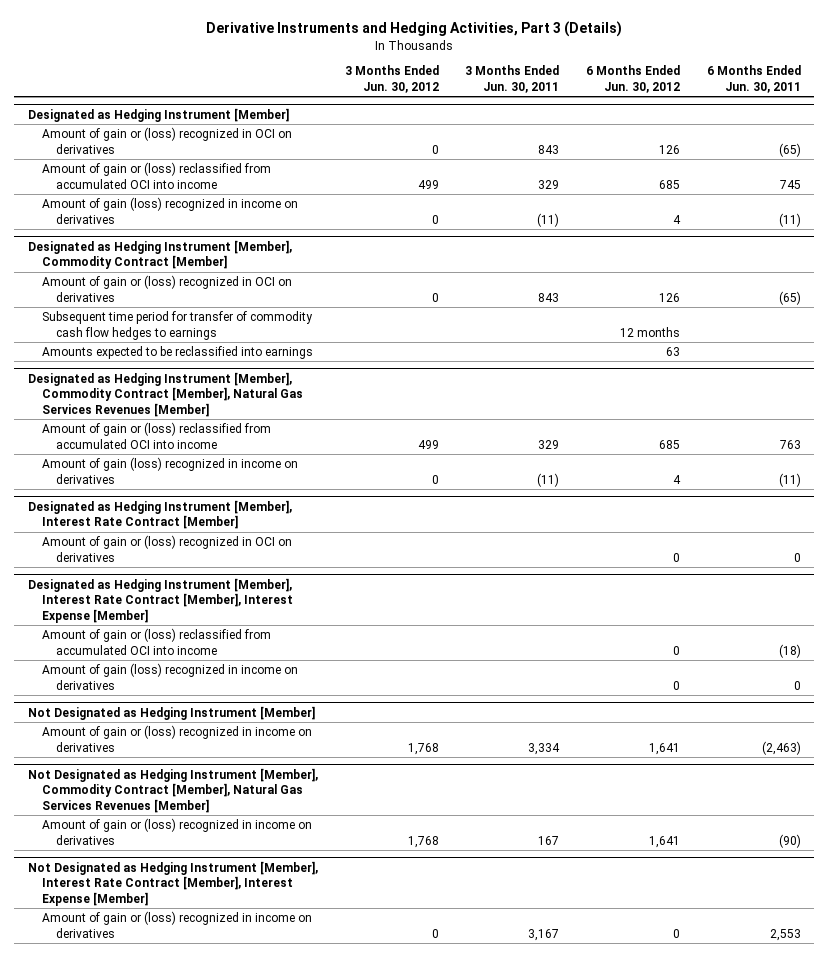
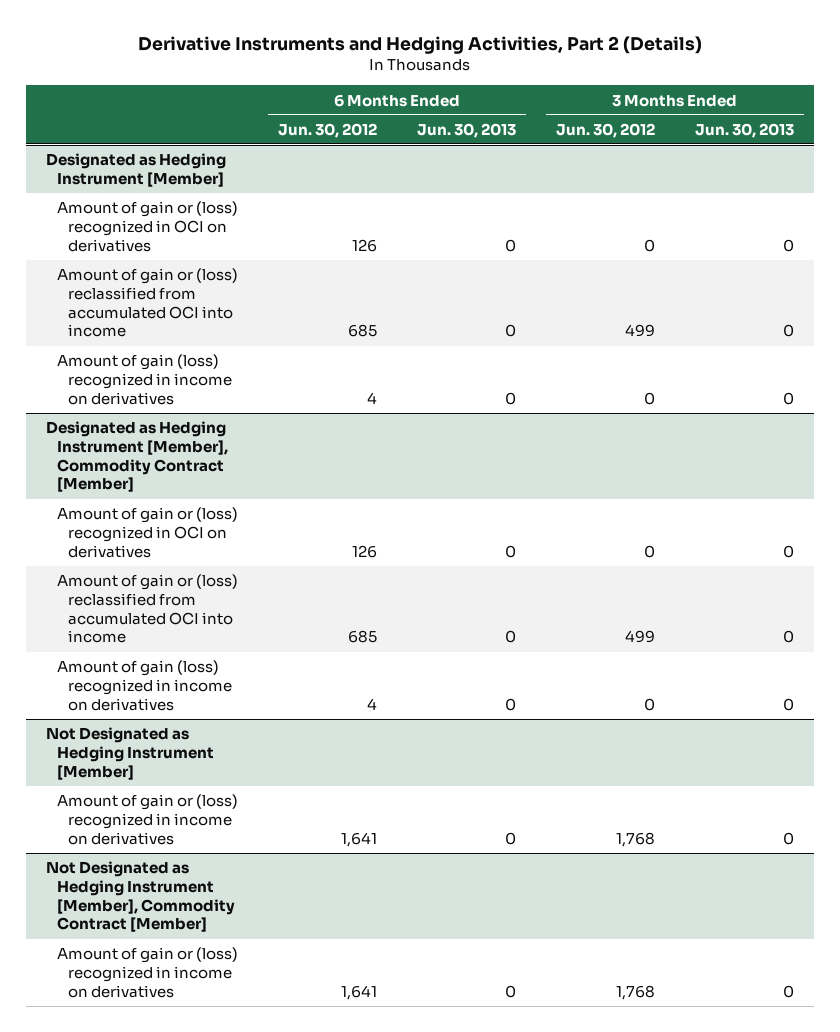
- Derivative Instruments and Hedging Activities, Part 3 (Details)
+ Derivative Instruments and Hedging Activities, Part 2 (Details)
- | 3 Months Ended Jun. 30, 2012 | 3 Months Ended Jun. 30, 2011 | 6 Months Ended Jun. 30, 2012 | 6 Months Ended Jun. 30, 2011
+ | 6 Months Ended Jun. 30, 2012 | 6 Months Ended Jun. 30, 2013 | 3 Months Ended Jun. 30, 2012 | 3 Months Ended Jun. 30, 2013
@ Designated as Hedging Instrument [Member], Commodity Contract [Member]
- Subsequent time period for transfer of commodity cash flow hedges to earnings | | | 12 months |
- Amounts expected to be reclassified into earnings | | | 63 |
- Designated as Hedging Instrument [Member], Commodity Contract [Member], Natural Gas Services Revenues [Member]
- Designated as Hedging Instrument [Member], Interest Rate Contract [Member]
- Amount of gain or (loss) recognized in OCI on derivatives | | | 0 | 0
- Designated as Hedging Instrument [Member], Interest Rate Contract [Member], Interest Expense [Member]
- Amount of gain or (loss) reclassified from accumulated OCI into income | | | 0 | (18)
- Amount of gain (loss) recognized in income on derivatives | | | 0 | 0
- Not Designated as Hedging Instrument [Member], Commodity Contract [Member], Natural Gas Services Revenues [Member]
+ Not Designated as Hedging Instrument [Member], Commodity Contract [Member]
- Not Designated as Hedging Instrument [Member], Interest Rate Contract [Member], Interest Expense [Member]
- Amount of gain or (loss) recognized in income on derivatives | 0 | 3,167 | 0 | 2,553

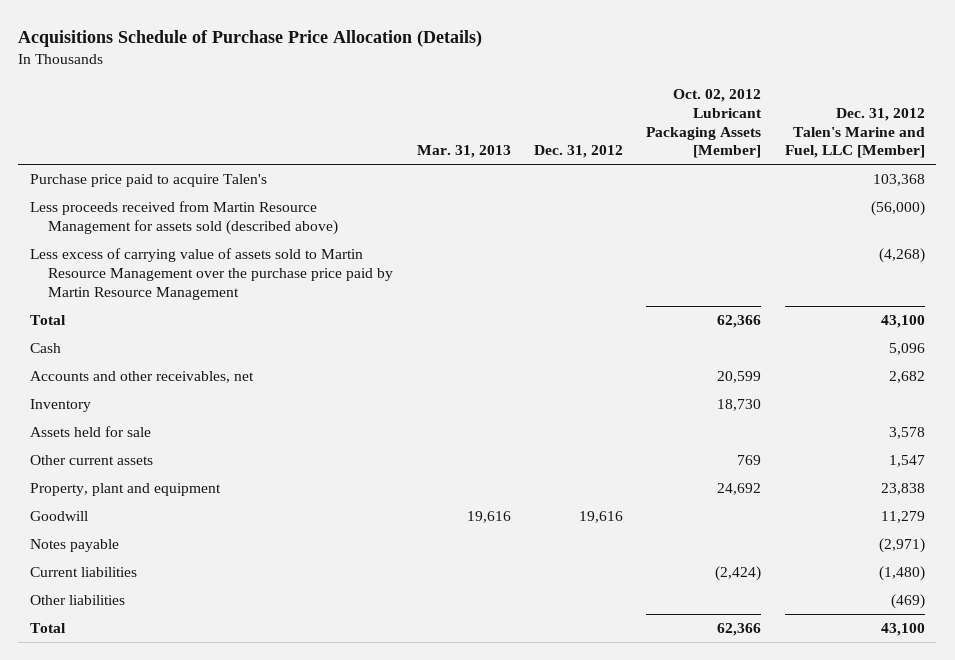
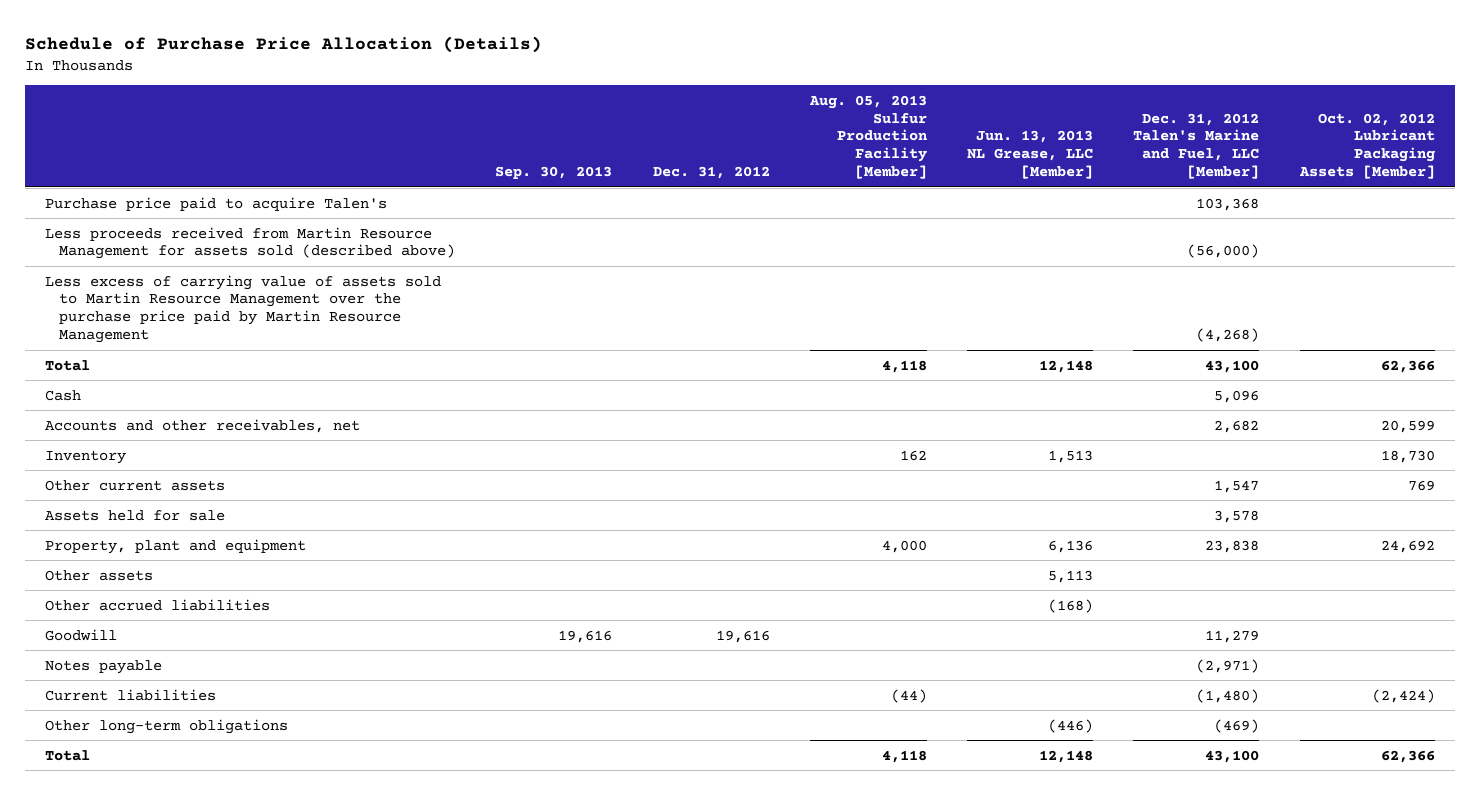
- Acquisitions Schedule of Purchase Price Allocation (Details)
+ Schedule of Purchase Price Allocation (Details)
- | Mar. 31, 2013 | Dec. 31, 2012 | Oct. 02, 2012 Lubricant Packaging Assets [Member] | Dec. 31, 2012 Talen's Marine and Fuel, LLC [Member]
+ | Sep. 30, 2013 | Dec. 31, 2012 | Aug. 05, 2013 Sulfur Production Facility [Member] | Jun. 13, 2013 NL Grease, LLC [Member] | Dec. 31, 2012 Talen's Marine and Fuel, LLC [Member] | Oct. 02, 2012 Lubricant Packaging Assets [Member]
moved down: Assets held for sale | | | | | 3,578 |
+ Other assets | | | | 5,113 | |
+ Other accrued liabilities | | | | (168) | |
- Other liabilities | | | | (469)
+ Other long-term obligations | | | | (446) | (469) |

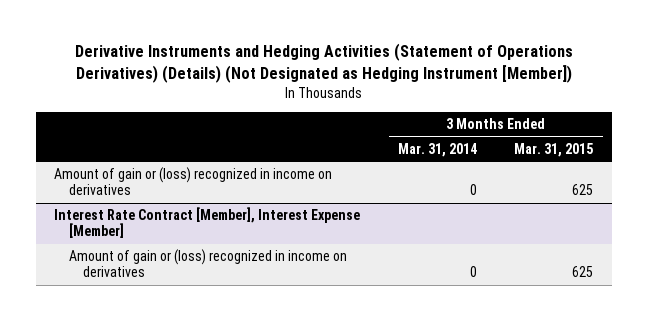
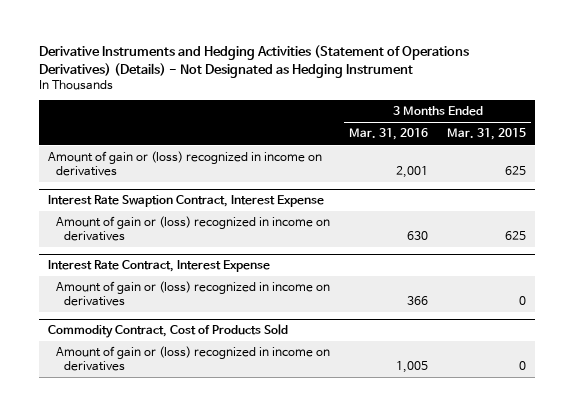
- Derivative Instruments and Hedging Activities (Statement of Operations Derivatives) (Details) (Not Designated as Hedging Instrument [Member])
+ Derivative Instruments and Hedging Activities (Statement of Operations Derivatives) (Details) - Not Designated as Hedging Instrument
- | 3 Months Ended Mar. 31, 2014 | 3 Months Ended Mar. 31, 2015
+ | 3 Months Ended Mar. 31, 2016 | 3 Months Ended Mar. 31, 2015
- Interest Rate Contract [Member], Interest Expense [Member]
+ Interest Rate Swaption Contract, Interest Expense
+ Interest Rate Contract, Interest Expense
+ Amount of gain or (loss) recognized in income on derivatives | 366 | 0
+ Commodity Contract, Cost of Products Sold
+ Amount of gain or (loss) recognized in income on derivatives | 1,005 | 0

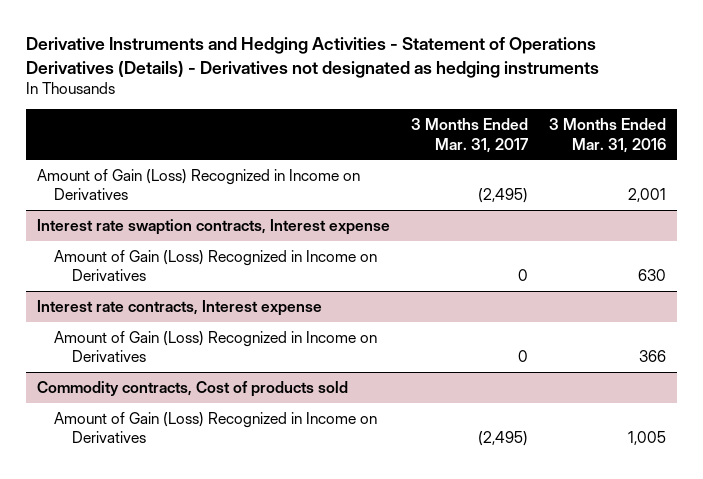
- Derivative Instruments and Hedging Activities (Statement of Operations Derivatives) (Details) - Not Designated as Hedging Instrument
+ Derivative Instruments and Hedging Activities - Statement of Operations Derivatives (Details) - Derivatives not designated as hedging instruments
- | 3 Months Ended Mar. 31, 2016 | 3 Months Ended Mar. 31, 2015
+ | 3 Months Ended Mar. 31, 2017 | 3 Months Ended Mar. 31, 2016
- Amount of gain or (loss) recognized in income on derivatives | 2,001 | 625
- Interest Rate Swaption Contract, Interest Expense
- Amount of gain or (loss) recognized in income on derivatives | 630 | 625
- Interest Rate Contract, Interest Expense
- Amount of gain or (loss) recognized in income on derivatives | 366 | 0
- Commodity Contract, Cost of Products Sold
- Amount of gain or (loss) recognized in income on derivatives | 1,005 | 0
+ Amount of Gain (Loss) Recognized in Income on Derivatives | (2,495) | 2,001
+ Interest rate swaption contracts, Interest expense
+ Amount of Gain (Loss) Recognized in Income on Derivatives | 0 | 630
+ Interest rate contracts, Interest expense
+ Amount of Gain (Loss) Recognized in Income on Derivatives | 0 | 366
+ Commodity contracts, Cost of products sold
+ Amount of Gain (Loss) Recognized in Income on Derivatives | (2,495) | 1,005

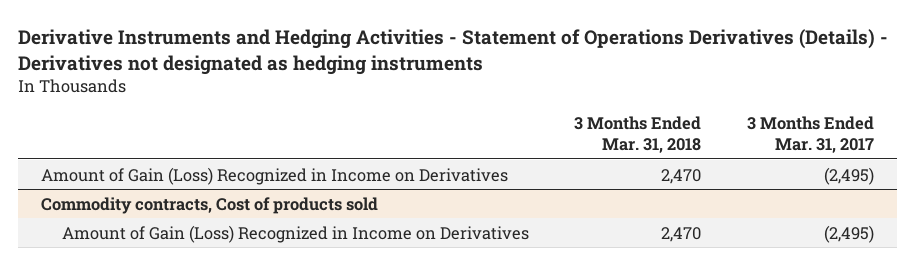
- | 3 Months Ended Mar. 31, 2017 | 3 Months Ended Mar. 31, 2016
+ | 3 Months Ended Mar. 31, 2018 | 3 Months Ended Mar. 31, 2017
- Interest rate swaption contracts, Interest expense
- Amount of Gain (Loss) Recognized in Income on Derivatives | 0 | 630
- Interest rate contracts, Interest expense
- Amount of Gain (Loss) Recognized in Income on Derivatives | 0 | 366

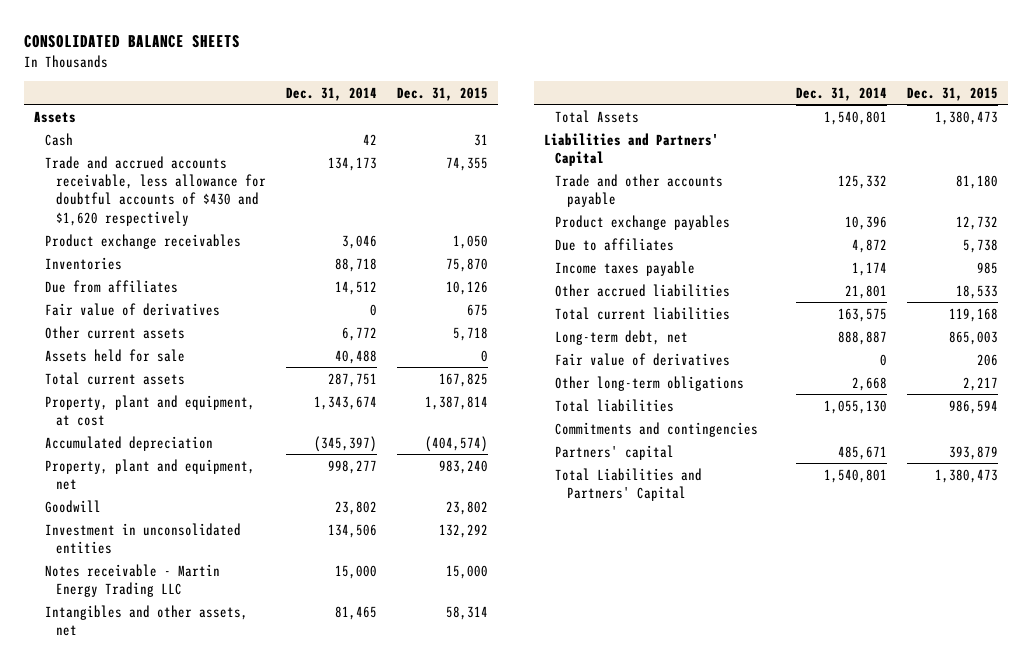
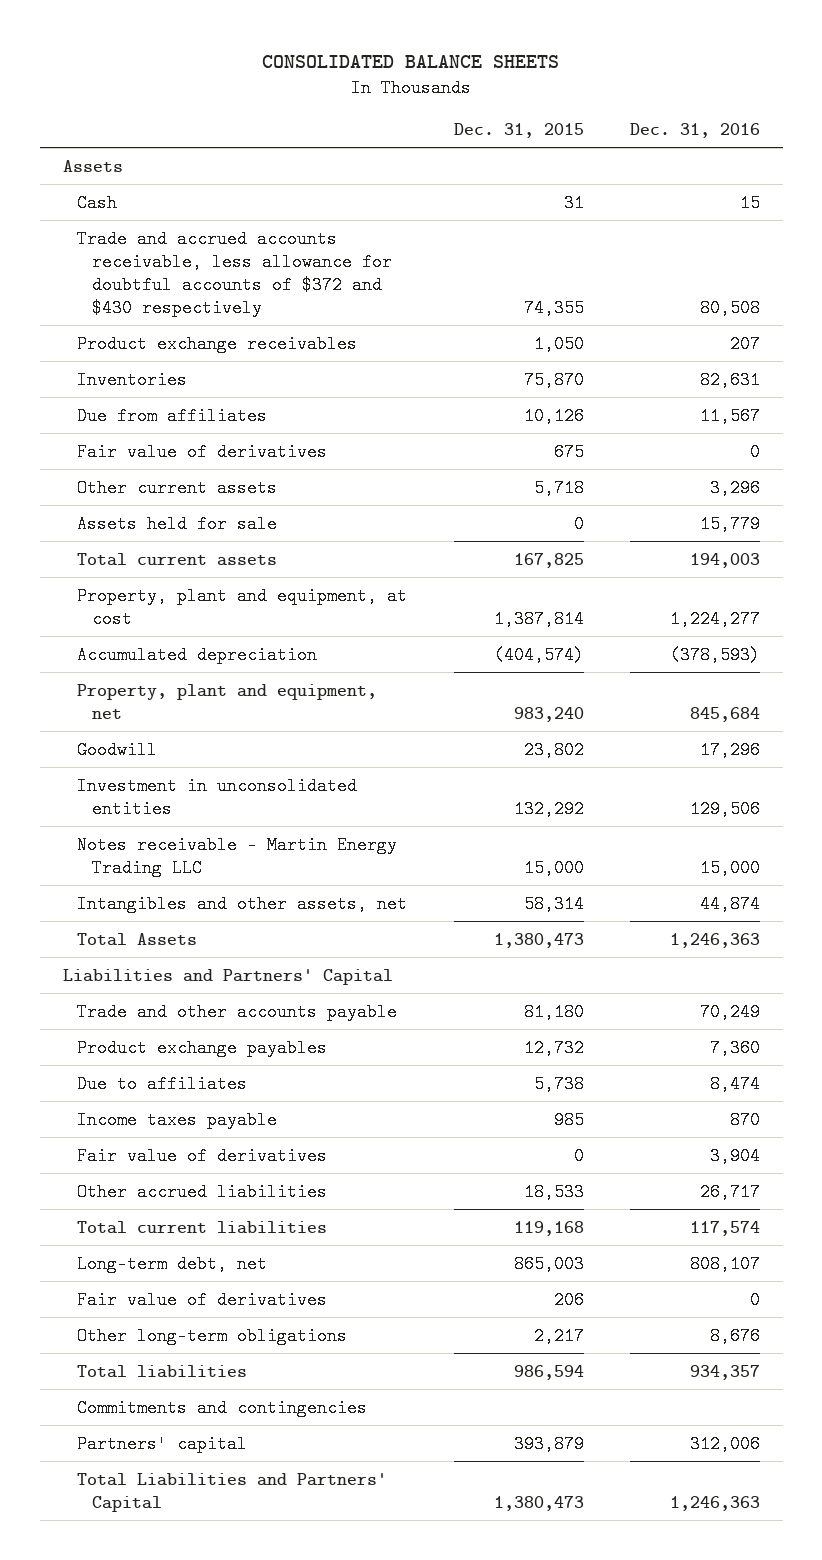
- | Dec. 31, 2014 | Dec. 31, 2015
+ | Dec. 31, 2015 | Dec. 31, 2016
- Trade and accrued accounts receivable, less allowance for doubtful accounts of $430 and $1,620 respectively | 134,173 | 74,355
+ Trade and accrued accounts receivable, less allowance for doubtful accounts of $372 and $430 respectively | 74,355 | 80,508
+ Fair value of derivatives | 0 | 3,904

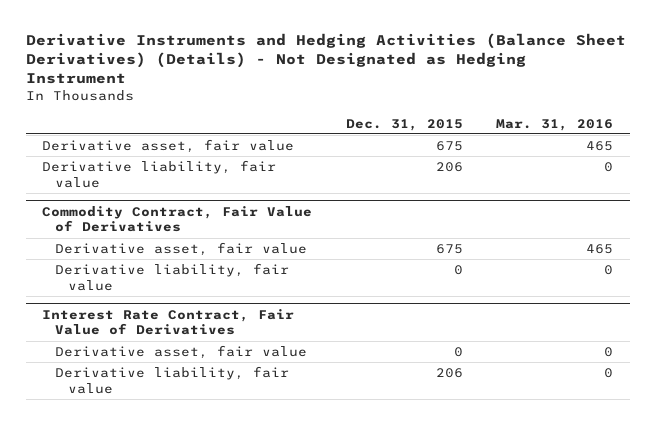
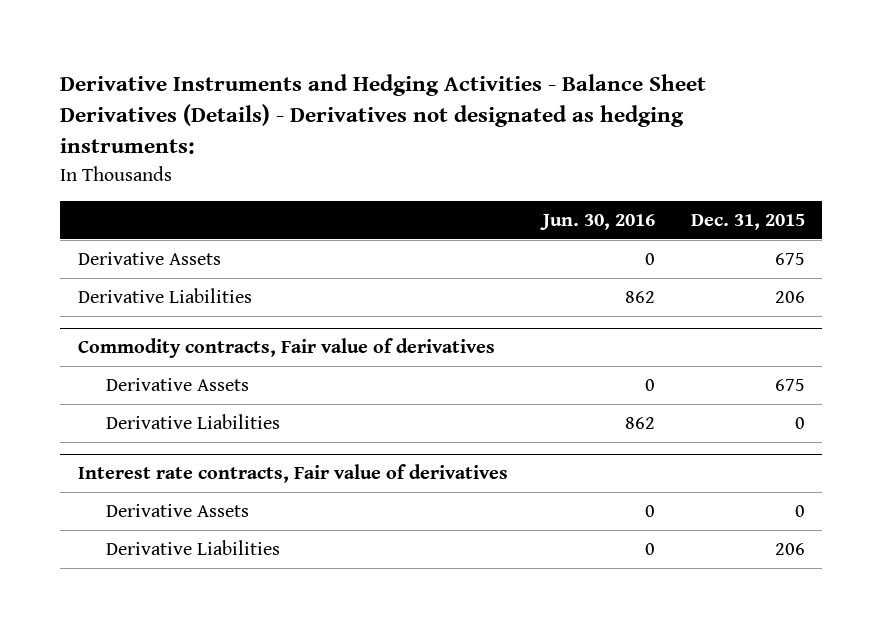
- Derivative Instruments and Hedging Activities (Balance Sheet Derivatives) (Details) - Not Designated as Hedging Instrument
+ Derivative Instruments and Hedging Activities - Balance Sheet Derivatives (Details) - Derivatives not designated as hedging instruments:
- | Dec. 31, 2015 | Mar. 31, 2016
+ | Jun. 30, 2016 | Dec. 31, 2015
- Derivative asset, fair value | 675 | 465
- Derivative liability, fair value | 206 | 0
- Commodity Contract, Fair Value of Derivatives
- Derivative asset, fair value | 675 | 465
- Derivative liability, fair value | 0 | 0
- Interest Rate Contract, Fair Value of Derivatives
- Derivative asset, fair value | 0 | 0
- Derivative liability, fair value | 206 | 0
+ Derivative Assets | 0 | 675
+ Derivative Liabilities | 862 | 206
+ Commodity contracts, Fair value of derivatives
+ Derivative Assets | 0 | 675
+ Derivative Liabilities | 862 | 0
+ Interest rate contracts, Fair value of derivatives
+ Derivative Assets | 0 | 0
+ Derivative Liabilities | 0 | 206

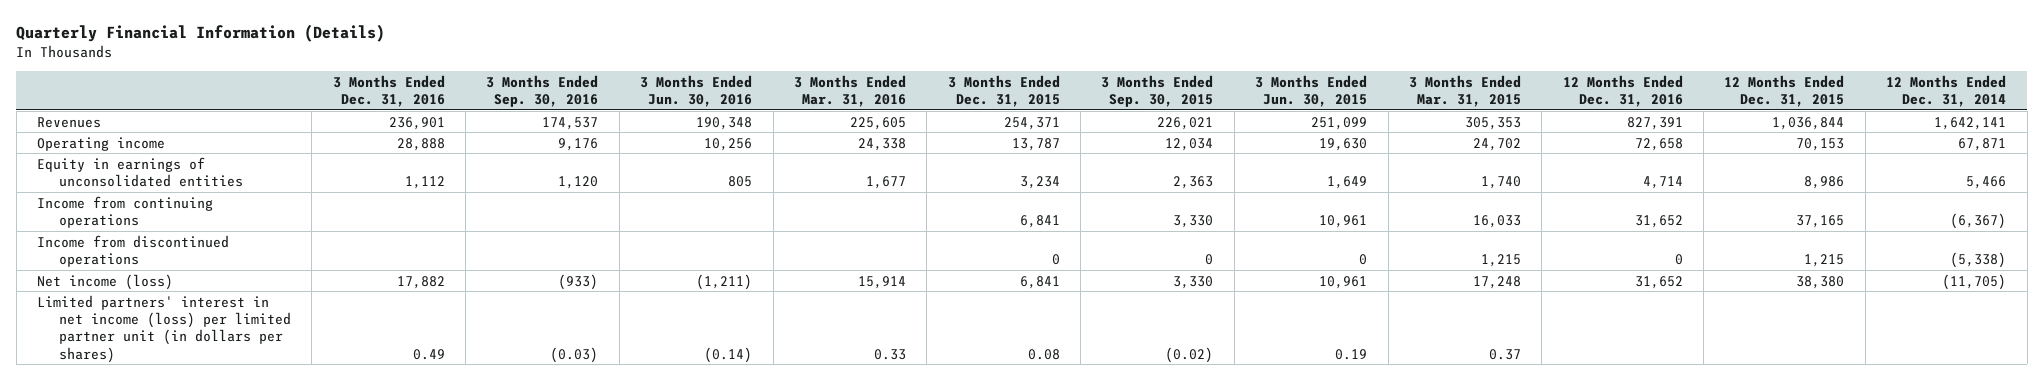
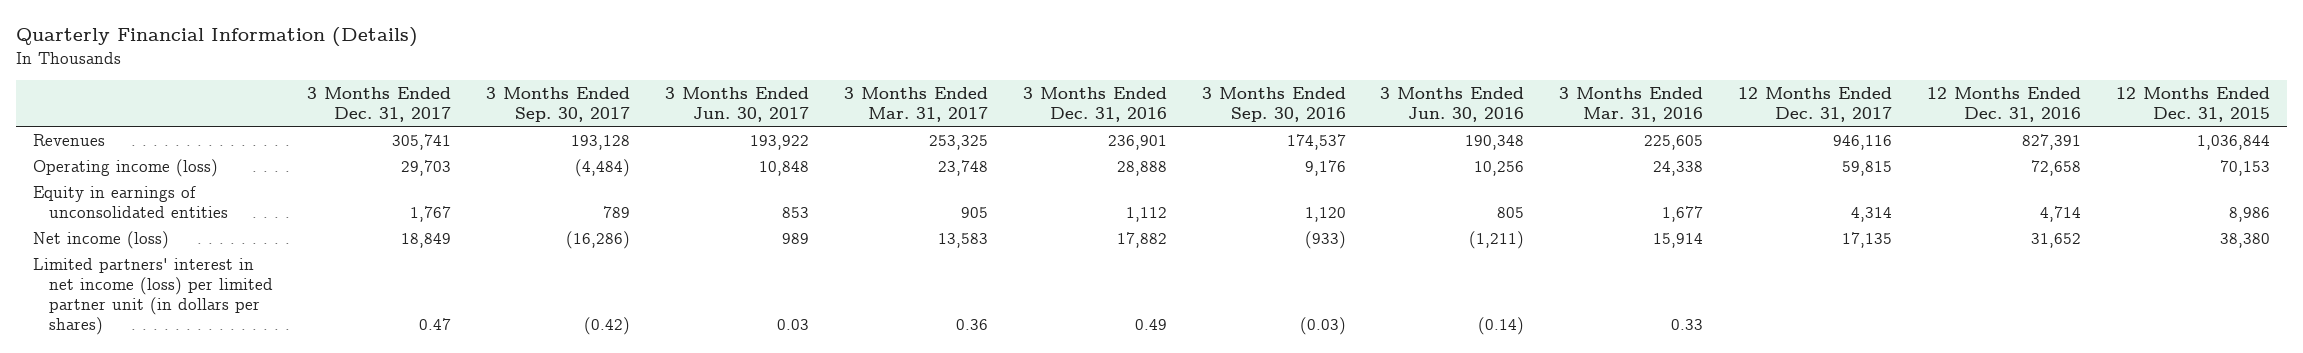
- | 3 Months Ended Dec. 31, 2016 | 3 Months Ended Sep. 30, 2016 | 3 Months Ended Jun. 30, 2016 | 3 Months Ended Mar. 31, 2016 | 3 Months Ended Dec. 31, 2015 | 3 Months Ended Sep. 30, 2015 | 3 Months Ended Jun. 30, 2015 | 3 Months Ended Mar. 31, 2015 | 12 Months Ended Dec. 31, 2016 | 12 Months Ended Dec. 31, 2015 | 12 Months Ended Dec. 31, 2014
+ | 3 Months Ended Dec. 31, 2017 | 3 Months Ended Sep. 30, 2017 | 3 Months Ended Jun. 30, 2017 | 3 Months Ended Mar. 31, 2017 | 3 Months Ended Dec. 31, 2016 | 3 Months Ended Sep. 30, 2016 | 3 Months Ended Jun. 30, 2016 | 3 Months Ended Mar. 31, 2016 | 12 Months Ended Dec. 31, 2017 | 12 Months Ended Dec. 31, 2016 | 12 Months Ended Dec. 31, 2015
- Operating income | 28,888 | 9,176 | 10,256 | 24,338 | 13,787 | 12,034 | 19,630 | 24,702 | 72,658 | 70,153 | 67,871
+ Operating income (loss) | 29,703 | (4,484) | 10,848 | 23,748 | 28,888 | 9,176 | 10,256 | 24,338 | 59,815 | 72,658 | 70,153
- Income from continuing operations | | | | | 6,841 | 3,330 | 10,961 | 16,033 | 31,652 | 37,165 | (6,367)
- Income from discontinued operations | | | | | 0 | 0 | 0 | 1,215 | 0 | 1,215 | (5,338)

